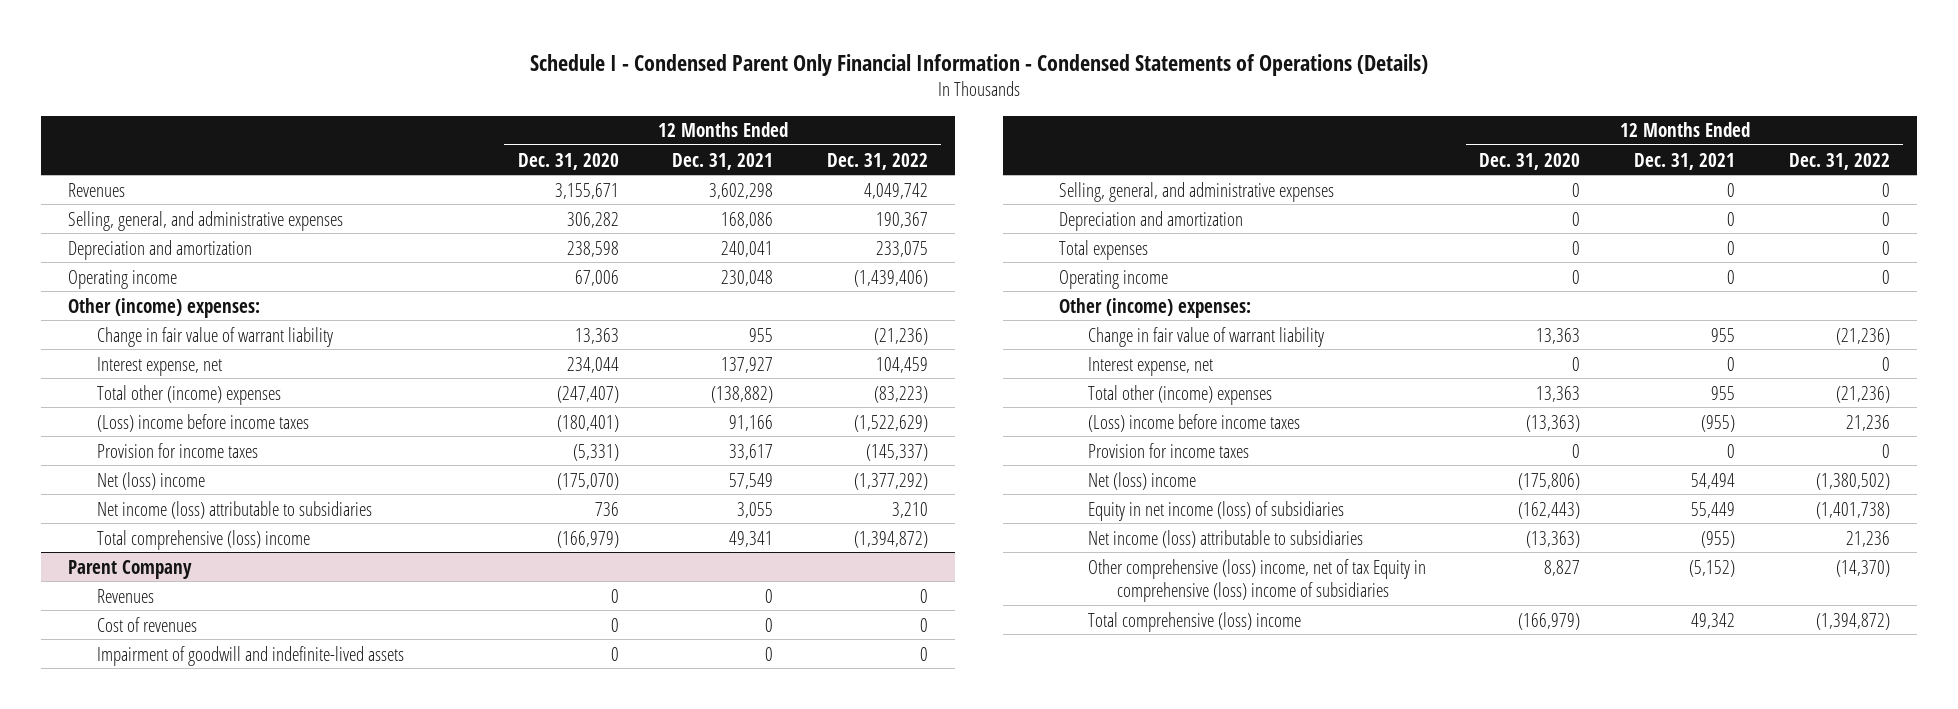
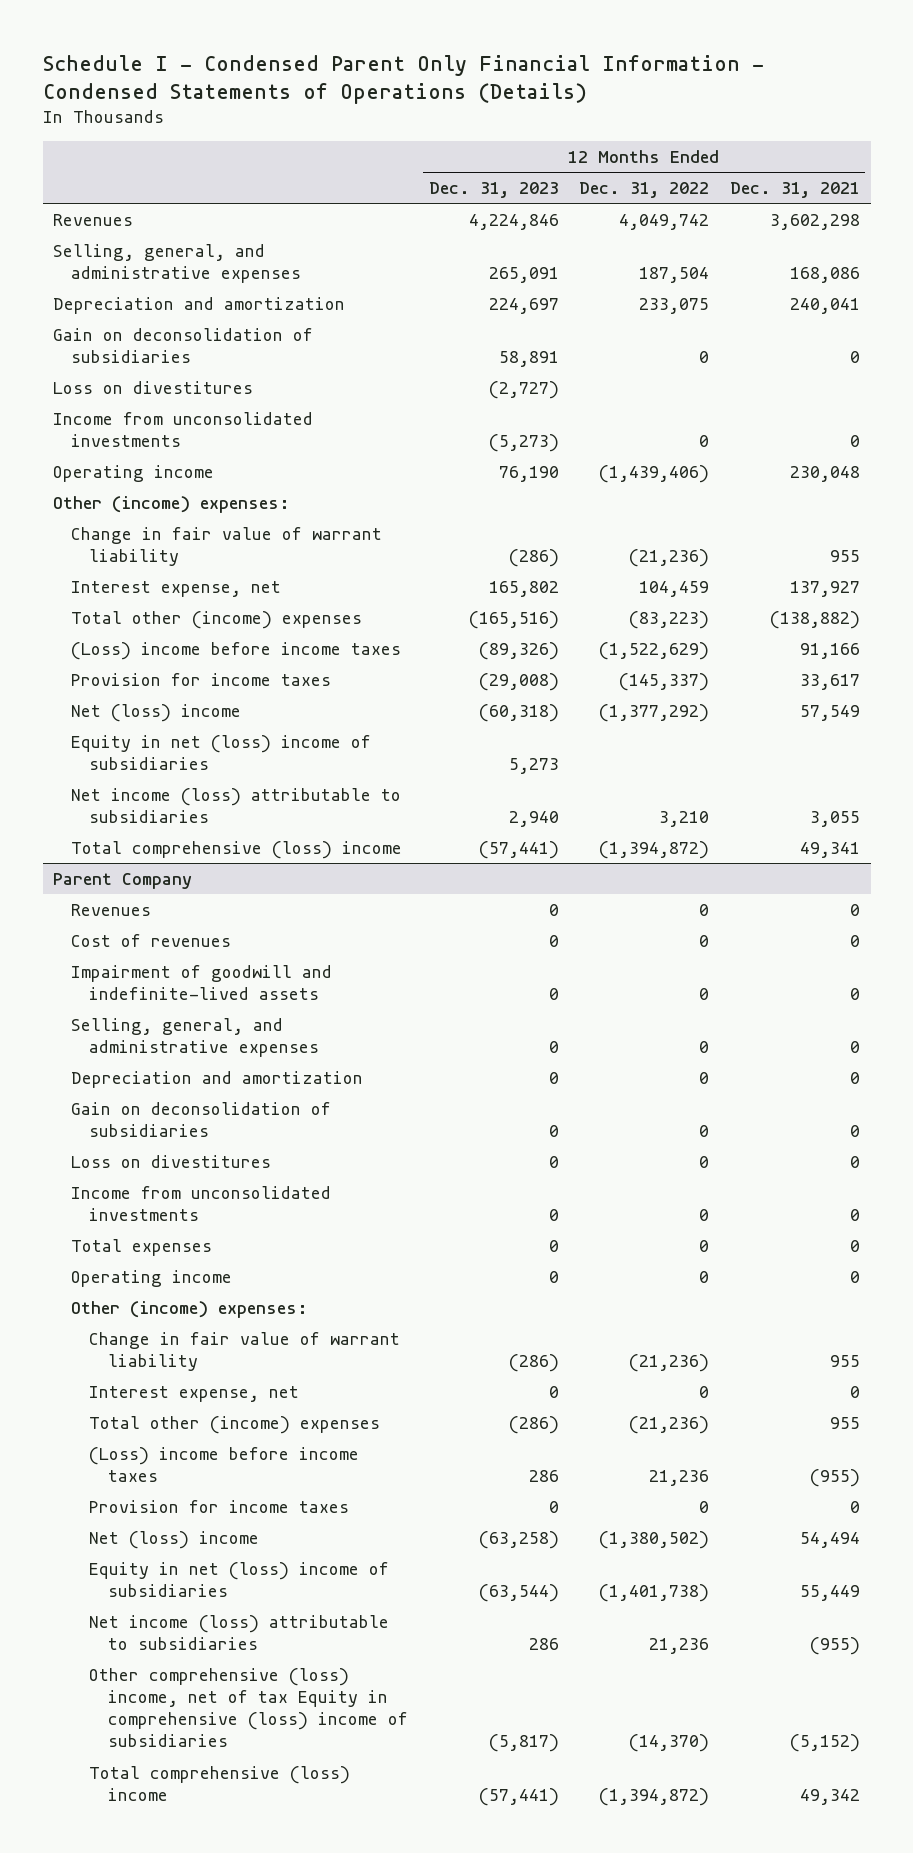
- | 12 Months Ended Dec. 31, 2020 | 12 Months Ended Dec. 31, 2021 | 12 Months Ended Dec. 31, 2022
+ | 12 Months Ended Dec. 31, 2023 | 12 Months Ended Dec. 31, 2022 | 12 Months Ended Dec. 31, 2021
- Selling, general, and administrative expenses | 306,282 | 168,086 | 190,367
+ Selling, general, and administrative expenses | 265,091 | 187,504 | 168,086
+ Gain on deconsolidation of subsidiaries | 58,891 | 0 | 0
+ Loss on divestitures | (2,727) | |
+ Income from unconsolidated investments | (5,273) | 0 | 0
+ Equity in net (loss) income of subsidiaries | 5,273 | |
@ Parent Company
+ Gain on deconsolidation of subsidiaries | 0 | 0 | 0
+ Loss on divestitures | 0 | 0 | 0
+ Income from unconsolidated investments | 0 | 0 | 0
- Equity in net income (loss) of subsidiaries | (162,443) | 55,449 | (1,401,738)
+ Equity in net (loss) income of subsidiaries | (63,544) | (1,401,738) | 55,449

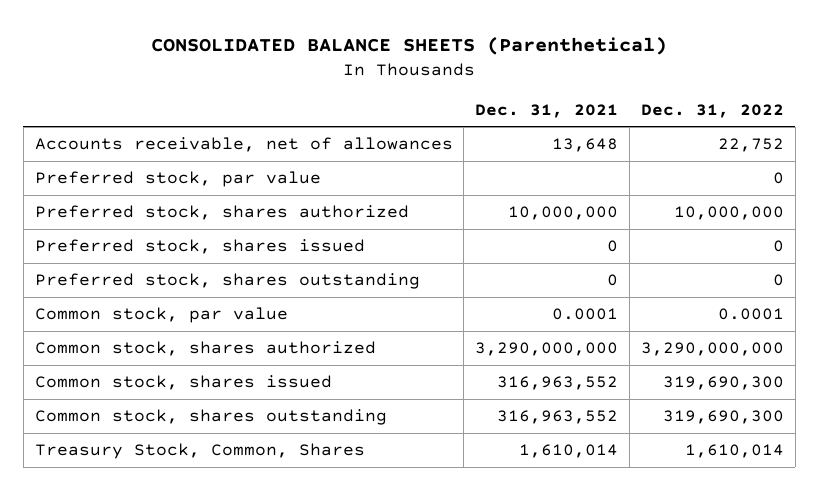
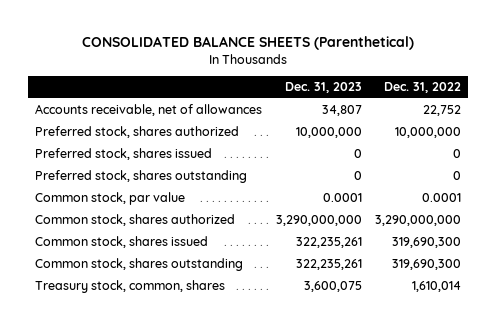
- | Dec. 31, 2021 | Dec. 31, 2022
+ | Dec. 31, 2023 | Dec. 31, 2022
- Preferred stock, par value | | 0
- Treasury Stock, Common, Shares | 1,610,014 | 1,610,014
+ Treasury stock, common, shares | 3,600,075 | 1,610,014

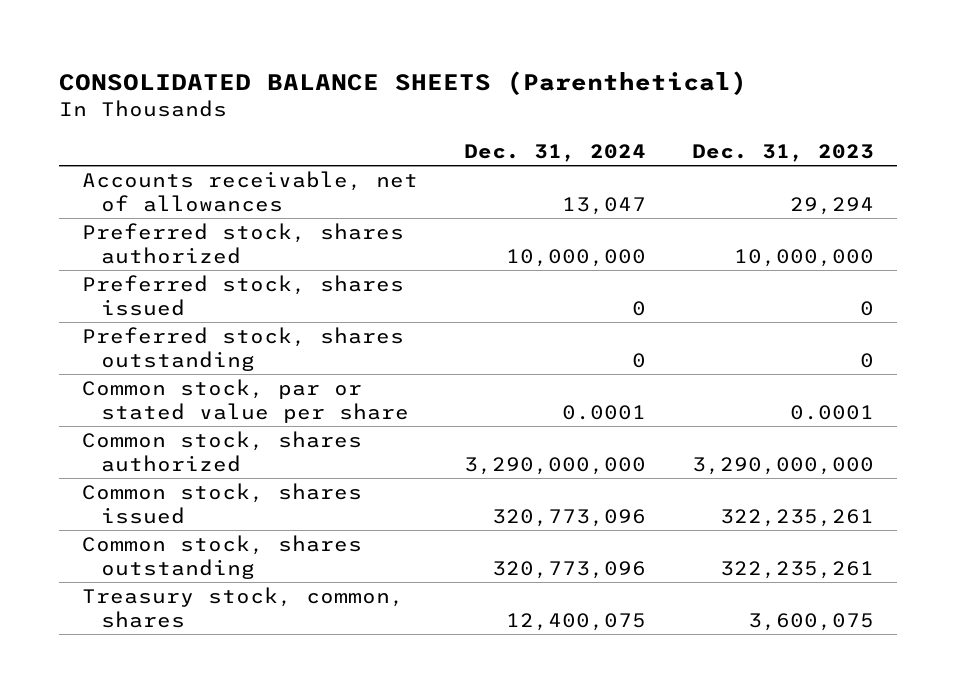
- | Dec. 31, 2023 | Dec. 31, 2022
+ | Dec. 31, 2024 | Dec. 31, 2023
- Accounts receivable, net of allowances | 34,807 | 22,752
+ Accounts receivable, net of allowances | 13,047 | 29,294
- Common stock, par value | 0.0001 | 0.0001
+ Common stock, par or stated value per share | 0.0001 | 0.0001

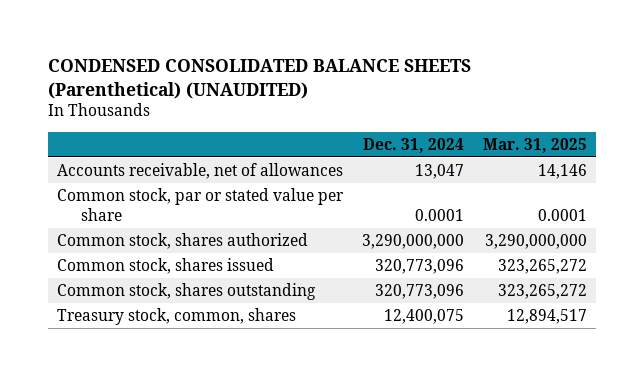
- CONSOLIDATED BALANCE SHEETS (Parenthetical)
+ CONDENSED CONSOLIDATED BALANCE SHEETS (Parenthetical) (UNAUDITED)
- | Dec. 31, 2024 | Dec. 31, 2023
+ | Dec. 31, 2024 | Mar. 31, 2025
- Preferred stock, shares authorized | 10,000,000 | 10,000,000
- Preferred stock, shares issued | 0 | 0
- Preferred stock, shares outstanding | 0 | 0

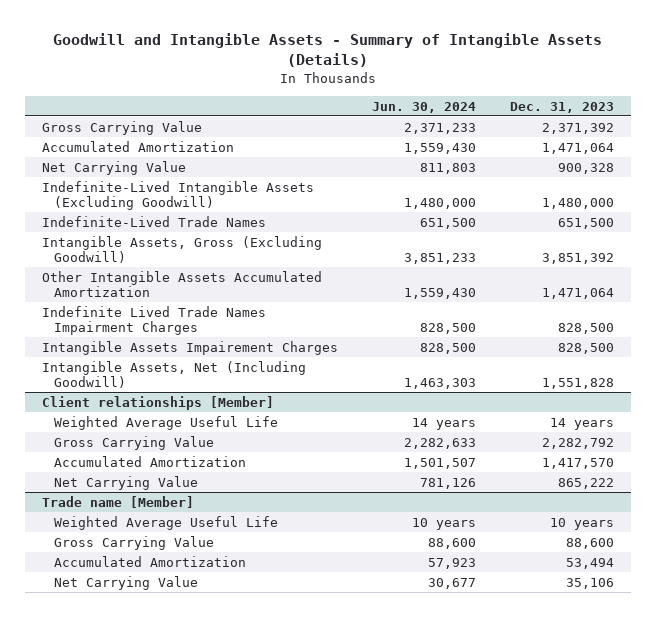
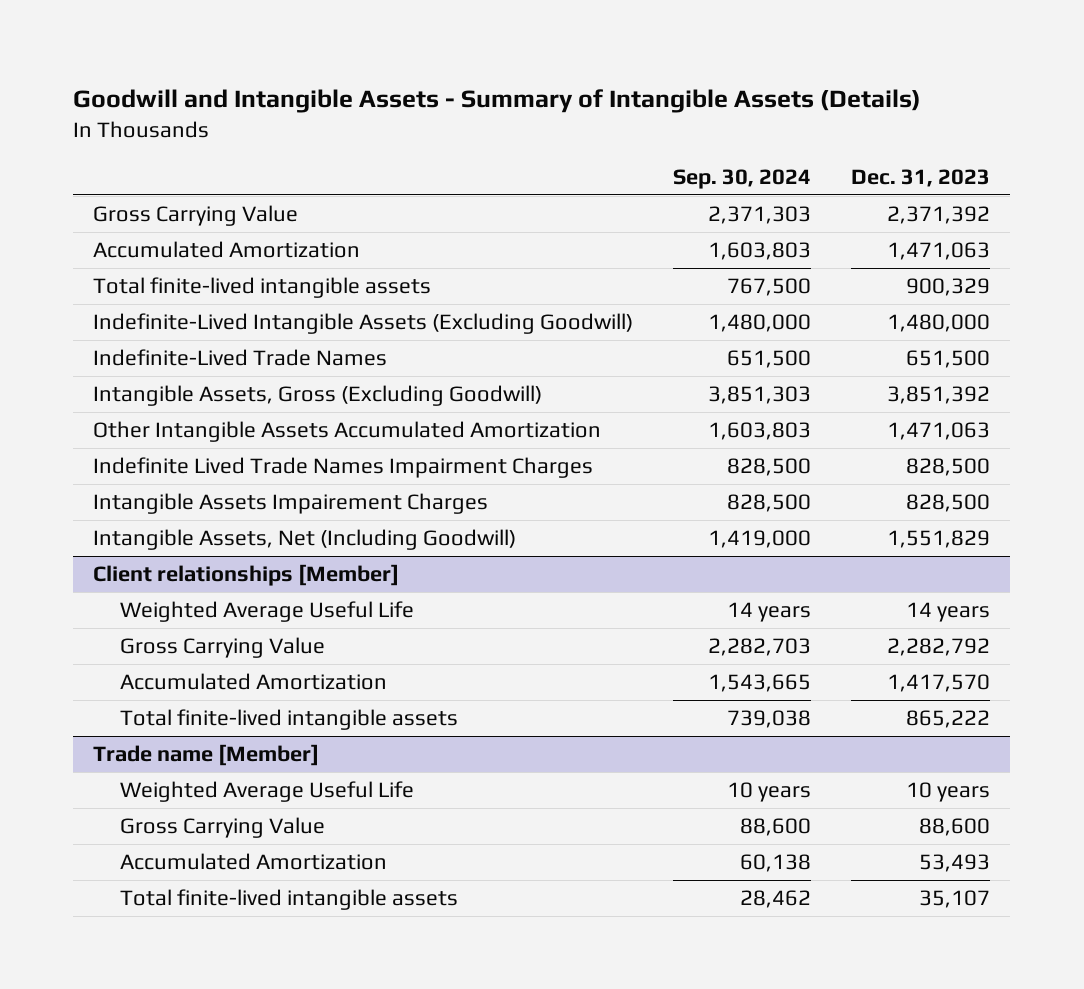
- | Jun. 30, 2024 | Dec. 31, 2023
+ | Sep. 30, 2024 | Dec. 31, 2023
- Accumulated Amortization | 1,559,430 | 1,471,064
- Net Carrying Value | 811,803 | 900,328
+ Accumulated Amortization | 1,603,803 | 1,471,063
+ Total finite-lived intangible assets | 767,500 | 900,329
- Other Intangible Assets Accumulated Amortization | 1,559,430 | 1,471,064
+ Other Intangible Assets Accumulated Amortization | 1,603,803 | 1,471,063
- Intangible Assets, Net (Including Goodwill) | 1,463,303 | 1,551,828
+ Intangible Assets, Net (Including Goodwill) | 1,419,000 | 1,551,829
@ Client relationships [Member]
- Net Carrying Value | 781,126 | 865,222
+ Total finite-lived intangible assets | 739,038 | 865,222
@ Trade name [Member]
- Accumulated Amortization | 57,923 | 53,494
- Net Carrying Value | 30,677 | 35,106
+ Accumulated Amortization | 60,138 | 53,493
+ Total finite-lived intangible assets | 28,462 | 35,107

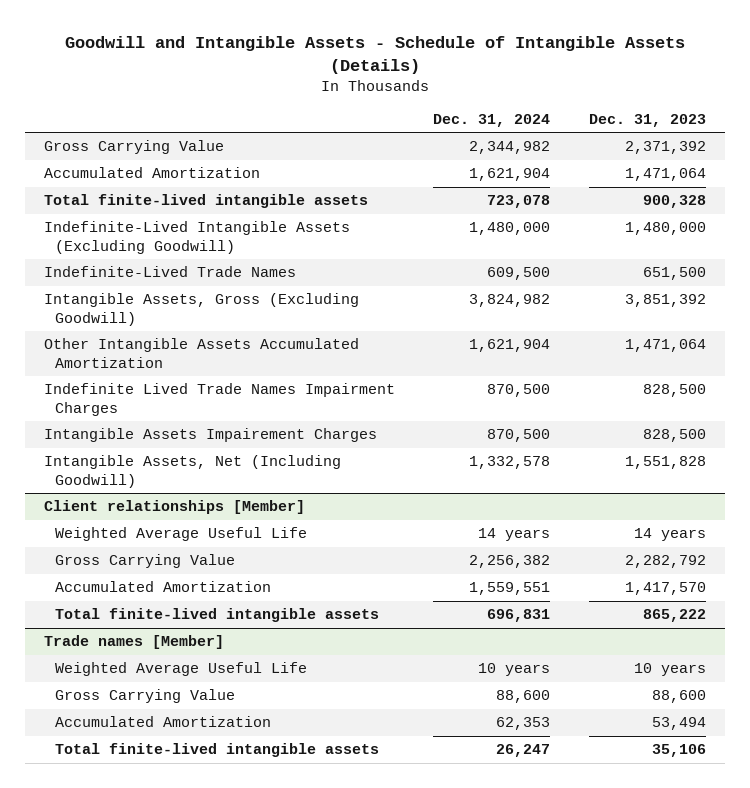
- Goodwill and Intangible Assets - Summary of Intangible Assets (Details)
+ Goodwill and Intangible Assets - Schedule of Intangible Assets (Details)
- | Sep. 30, 2024 | Dec. 31, 2023
+ | Dec. 31, 2024 | Dec. 31, 2023
- Accumulated Amortization | 1,603,803 | 1,471,063
- Total finite-lived intangible assets | 767,500 | 900,329
+ Accumulated Amortization | 1,621,904 | 1,471,064
+ Total finite-lived intangible assets | 723,078 | 900,328
- Other Intangible Assets Accumulated Amortization | 1,603,803 | 1,471,063
+ Other Intangible Assets Accumulated Amortization | 1,621,904 | 1,471,064
- Intangible Assets, Net (Including Goodwill) | 1,419,000 | 1,551,829
+ Intangible Assets, Net (Including Goodwill) | 1,332,578 | 1,551,828
- Trade name [Member]
+ Trade names [Member]
- Accumulated Amortization | 60,138 | 53,493
- Total finite-lived intangible assets | 28,462 | 35,107
+ Accumulated Amortization | 62,353 | 53,494
+ Total finite-lived intangible assets | 26,247 | 35,106

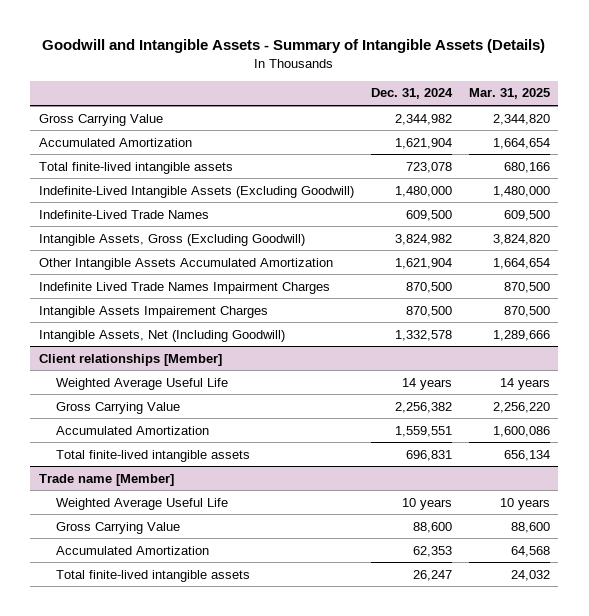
- Goodwill and Intangible Assets - Schedule of Intangible Assets (Details)
+ Goodwill and Intangible Assets - Summary of Intangible Assets (Details)
- | Dec. 31, 2024 | Dec. 31, 2023
+ | Dec. 31, 2024 | Mar. 31, 2025
- Trade names [Member]
+ Trade name [Member]

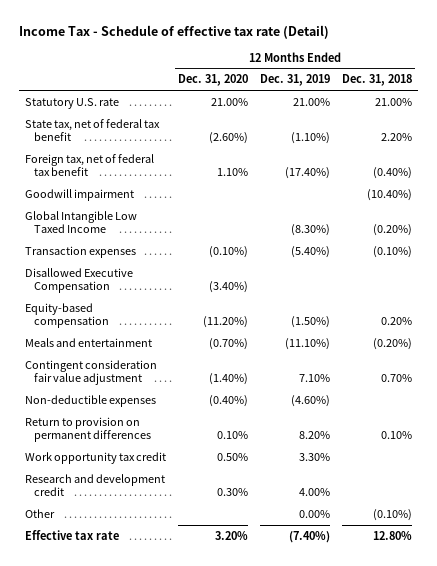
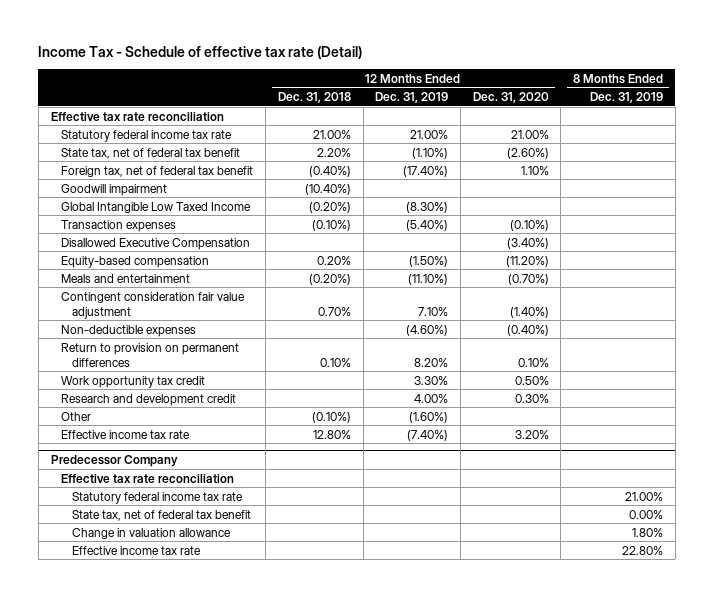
- | 12 Months Ended Dec. 31, 2020 | 12 Months Ended Dec. 31, 2019 | 12 Months Ended Dec. 31, 2018
+ | 12 Months Ended Dec. 31, 2018 | 12 Months Ended Dec. 31, 2019 | 12 Months Ended Dec. 31, 2020 | 8 Months Ended Dec. 31, 2019
- Statutory U.S. rate | 21.00% | 21.00% | 21.00%
+ Effective tax rate reconciliation
+ Statutory federal income tax rate | 21.00% | 21.00% | 21.00% |
- Other | | 0.00% | (0.10%)
- Effective tax rate | 3.20% | (7.40%) | 12.80%
+ Other | (0.10%) | (1.60%) | |
+ Effective income tax rate | 12.80% | (7.40%) | 3.20% |
+ Predecessor Company
+ Effective tax rate reconciliation
+ Statutory federal income tax rate | | | | 21.00%
+ State tax, net of federal tax benefit | | | | 0.00%
+ Change in valuation allowance | | | | 1.80%
+ Effective income tax rate | | | | 22.80%

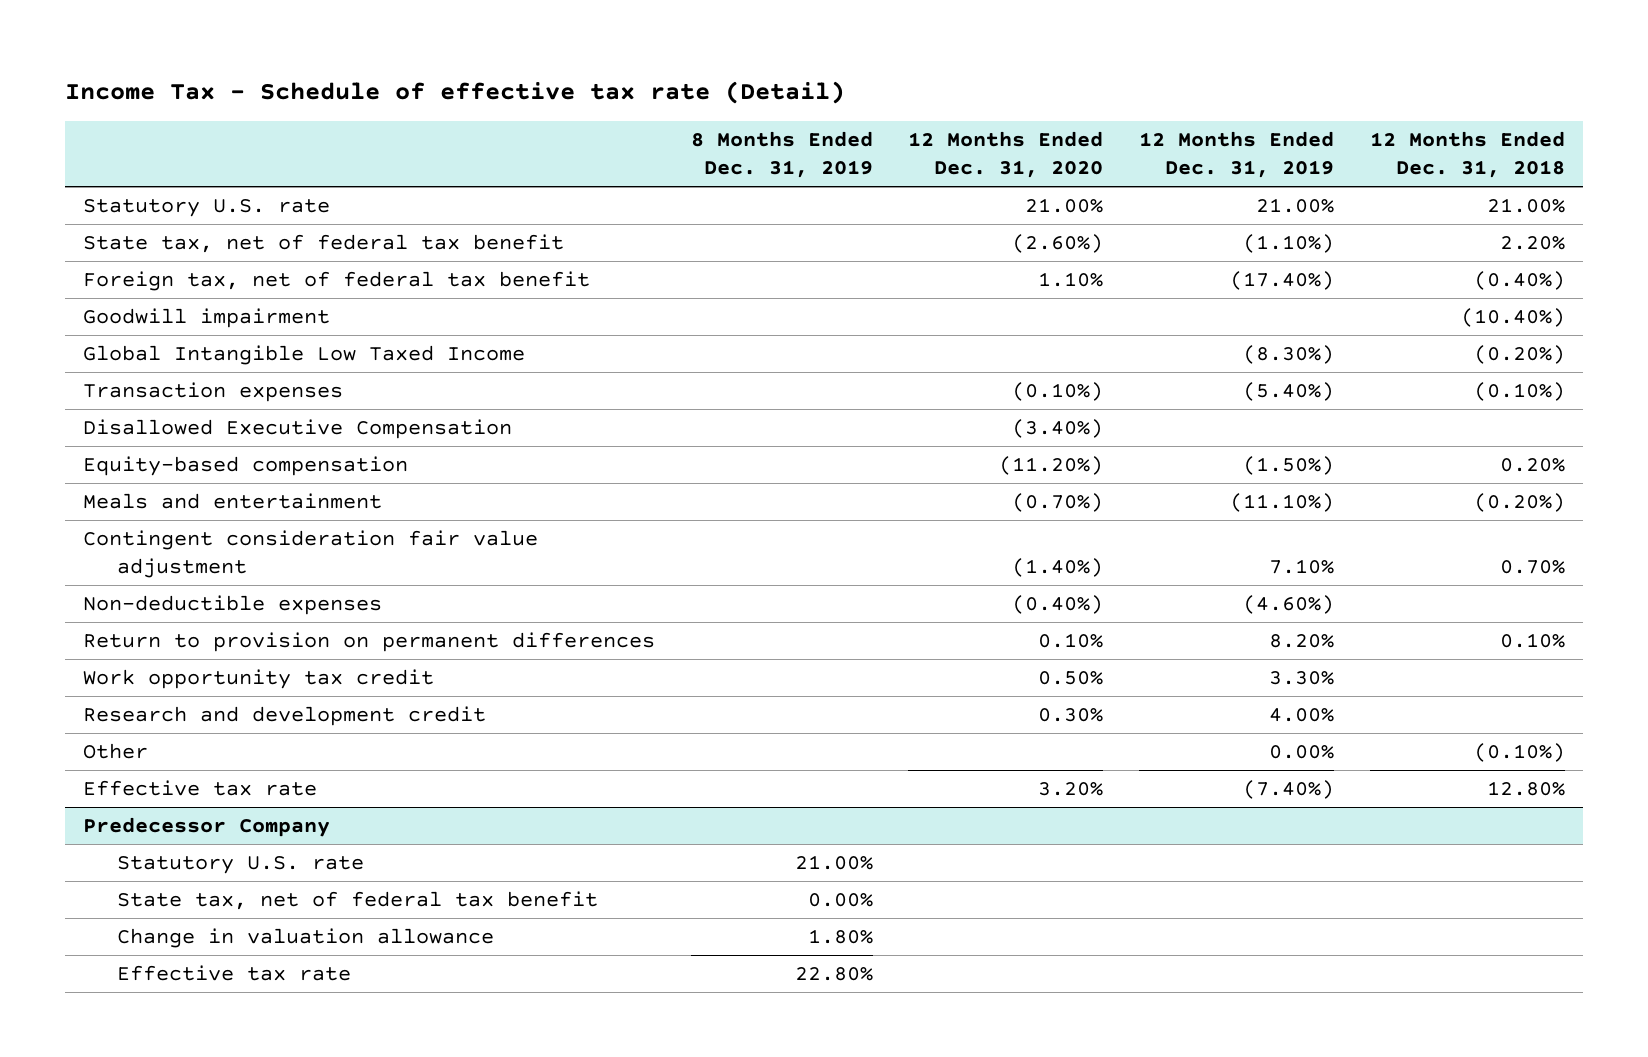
- | 12 Months Ended Dec. 31, 2018 | 12 Months Ended Dec. 31, 2019 | 12 Months Ended Dec. 31, 2020 | 8 Months Ended Dec. 31, 2019
+ | 8 Months Ended Dec. 31, 2019 | 12 Months Ended Dec. 31, 2020 | 12 Months Ended Dec. 31, 2019 | 12 Months Ended Dec. 31, 2018
- Effective tax rate reconciliation
- Statutory federal income tax rate | 21.00% | 21.00% | 21.00% |
+ Statutory U.S. rate | | 21.00% | 21.00% | 21.00%
- Other | (0.10%) | (1.60%) | |
- Effective income tax rate | 12.80% | (7.40%) | 3.20% |
+ Other | | | 0.00% | (0.10%)
+ Effective tax rate | | 3.20% | (7.40%) | 12.80%
@ Predecessor Company
- Effective tax rate reconciliation
- Statutory federal income tax rate | | | | 21.00%
+ Statutory U.S. rate | 21.00% | | |
- Effective income tax rate | | | | 22.80%
+ Effective tax rate | 22.80% | | |

